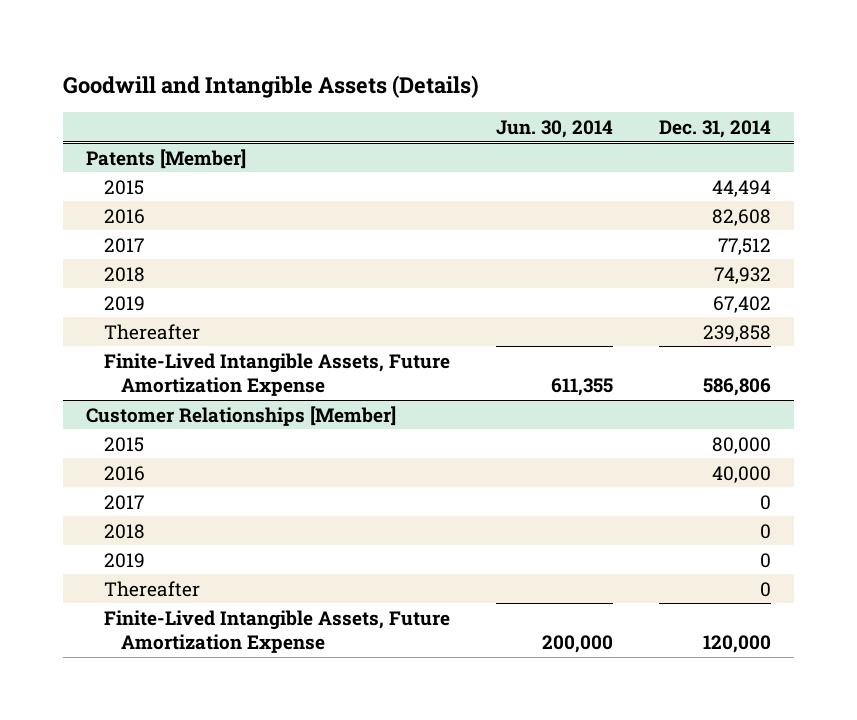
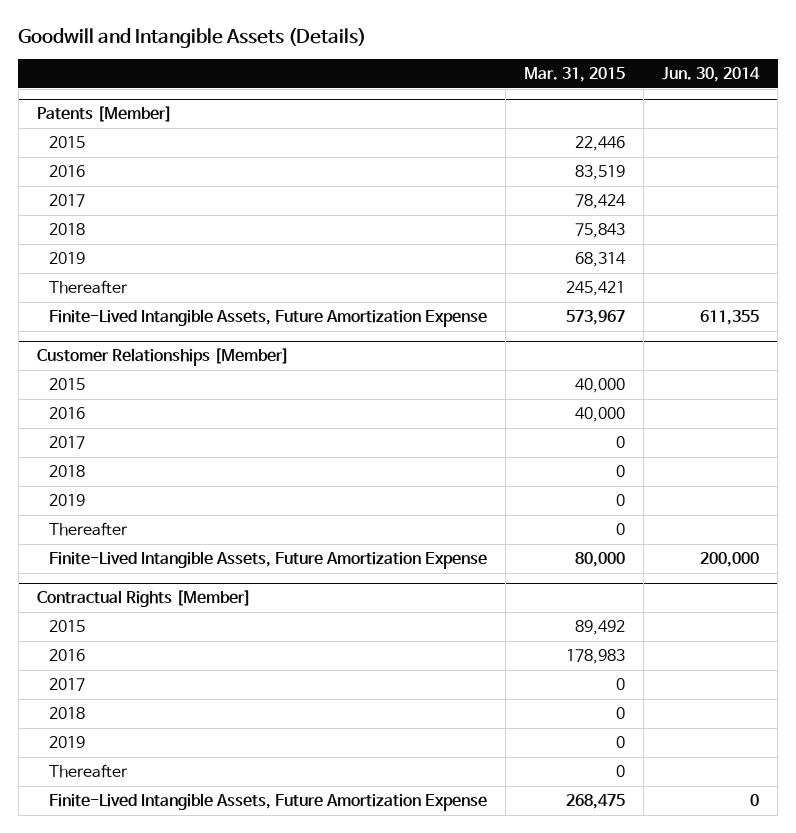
- | Jun. 30, 2014 | Dec. 31, 2014
+ | Mar. 31, 2015 | Jun. 30, 2014
+ Contractual Rights [Member]
+ 2015 | 89,492 |
+ 2016 | 178,983 |
+ 2017 | 0 |
+ 2018 | 0 |
+ 2019 | 0 |
+ Thereafter | 0 |
+ Finite-Lived Intangible Assets, Future Amortization Expense | 268,475 | 0

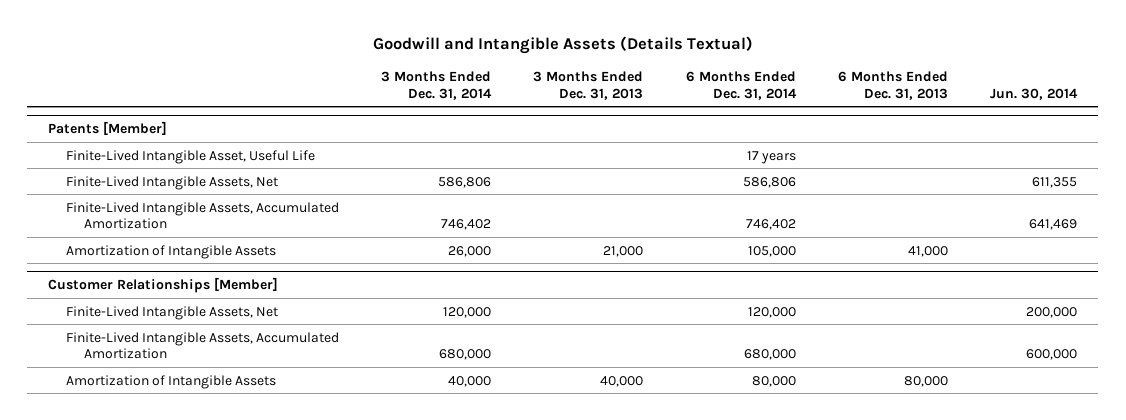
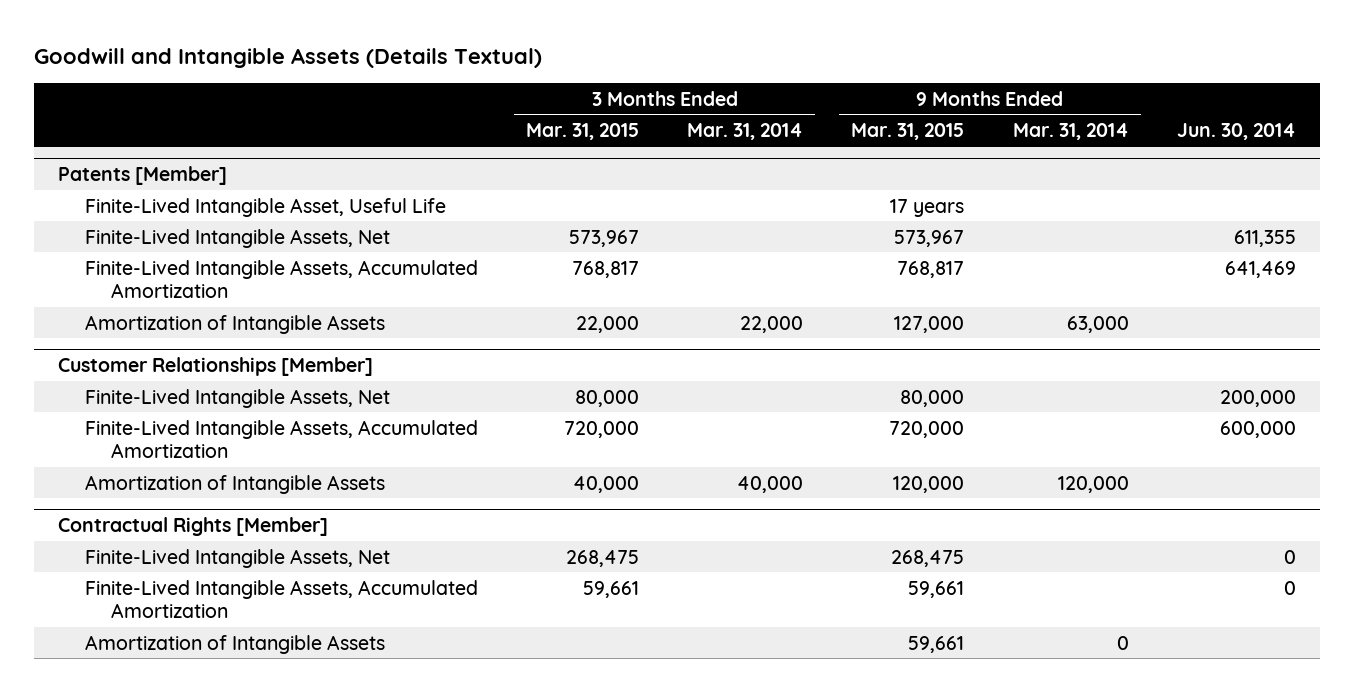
- | 3 Months Ended Dec. 31, 2014 | 3 Months Ended Dec. 31, 2013 | 6 Months Ended Dec. 31, 2014 | 6 Months Ended Dec. 31, 2013 | Jun. 30, 2014
+ | 3 Months Ended Mar. 31, 2015 | 3 Months Ended Mar. 31, 2014 | 9 Months Ended Mar. 31, 2015 | 9 Months Ended Mar. 31, 2014 | Jun. 30, 2014
+ Contractual Rights [Member]
+ Finite-Lived Intangible Assets, Net | 268,475 | | 268,475 | | 0
+ Finite-Lived Intangible Assets, Accumulated Amortization | 59,661 | | 59,661 | | 0
+ Amortization of Intangible Assets | | | 59,661 | 0 |

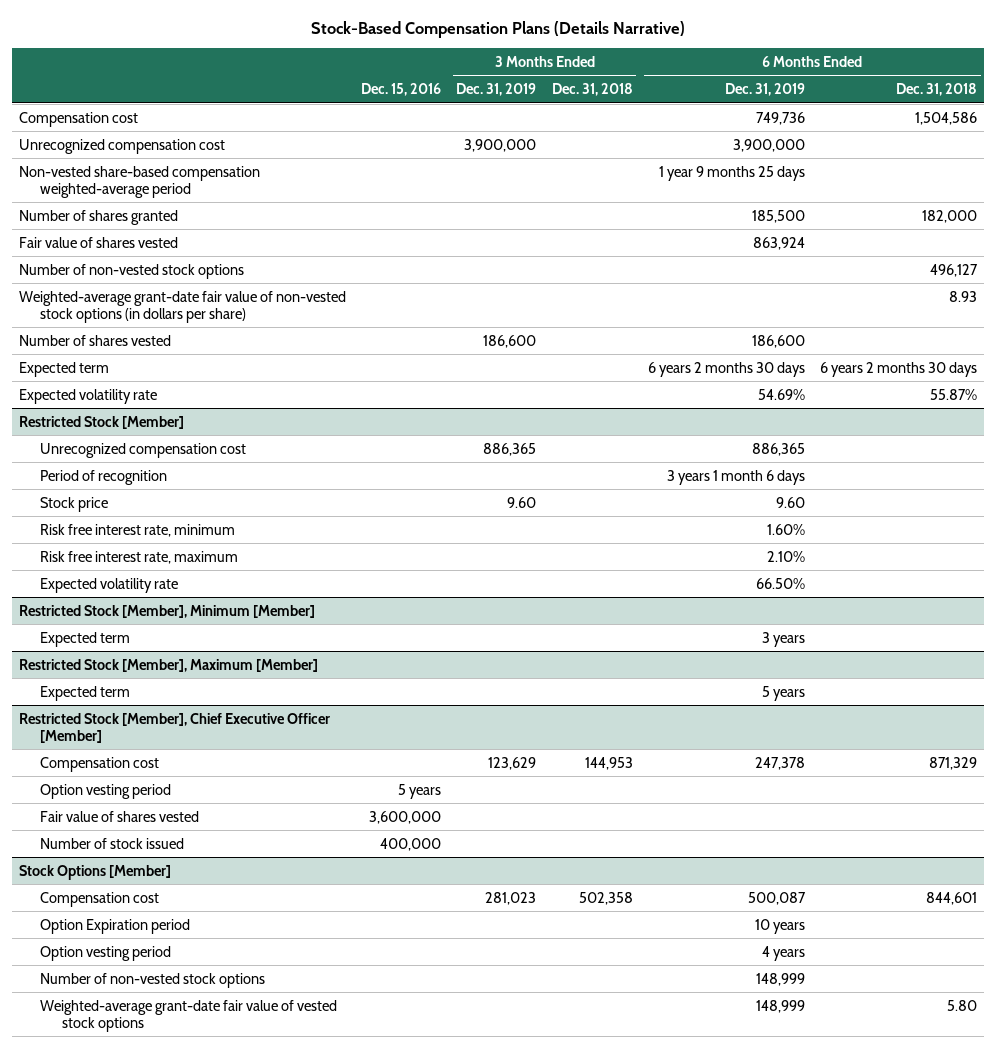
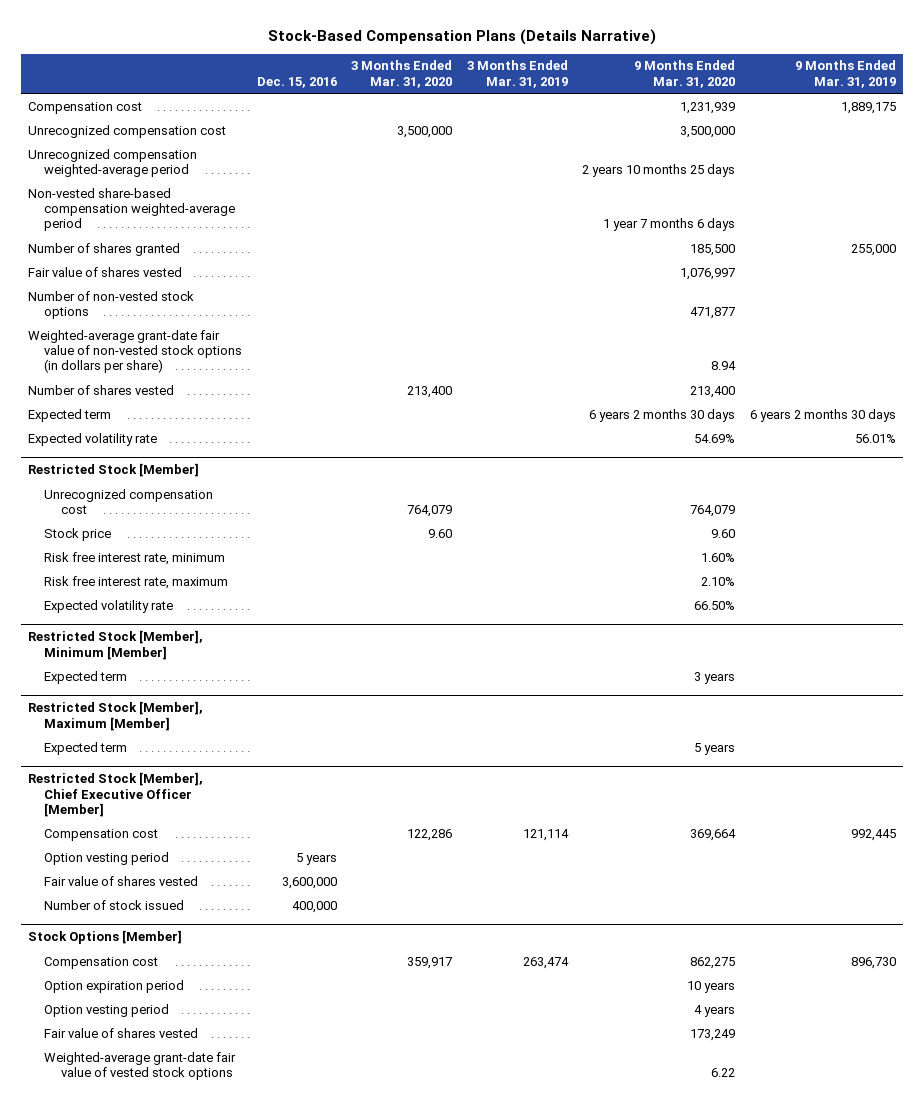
- | Dec. 15, 2016 | 3 Months Ended Dec. 31, 2019 | 3 Months Ended Dec. 31, 2018 | 6 Months Ended Dec. 31, 2019 | 6 Months Ended Dec. 31, 2018
+ | Dec. 15, 2016 | 3 Months Ended Mar. 31, 2020 | 3 Months Ended Mar. 31, 2019 | 9 Months Ended Mar. 31, 2020 | 9 Months Ended Mar. 31, 2019
+ Unrecognized compensation weighted-average period | | | | 2 years 10 months 25 days |
@ Restricted Stock [Member]
- Period of recognition | | | | 3 years 1 month 6 days |
@ Stock Options [Member]
- Option Expiration period | | | | 10 years |
+ Option expiration period | | | | 10 years |
- Number of non-vested stock options | | | | 148,999 |
+ Fair value of shares vested | | | | 173,249 |

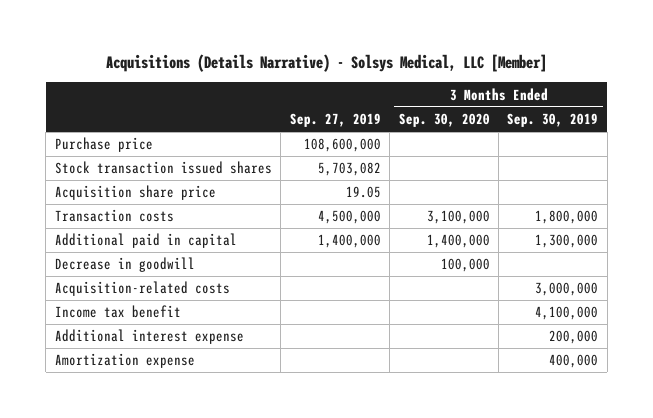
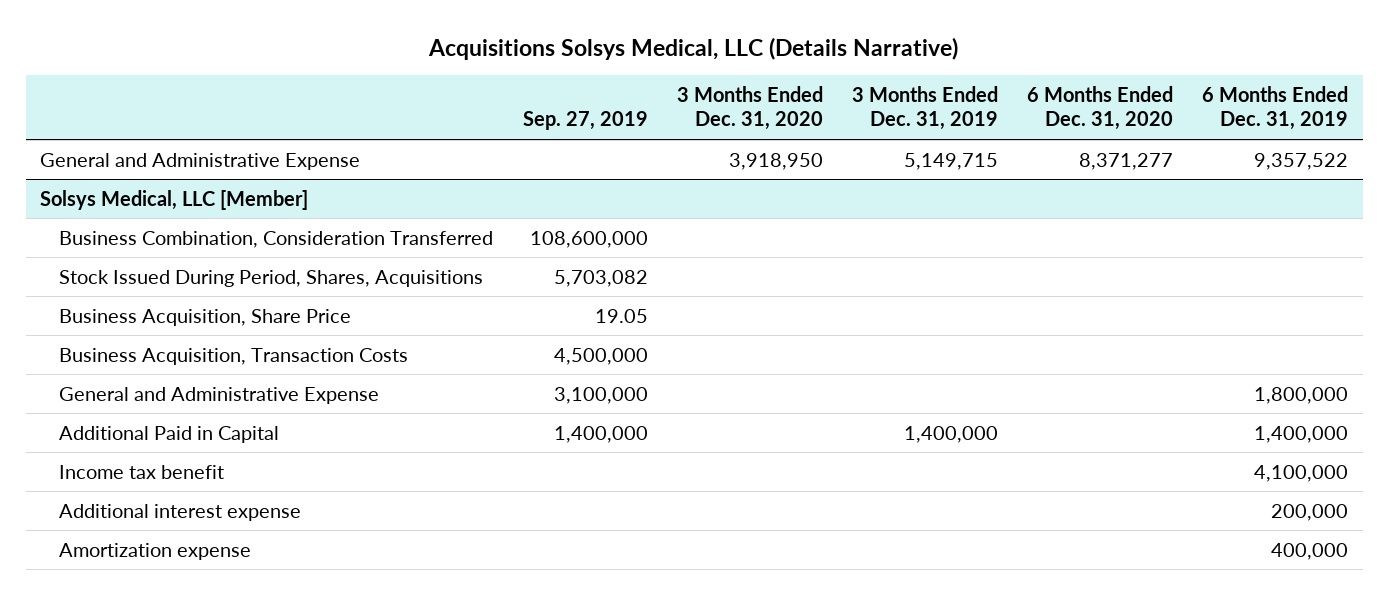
- Acquisitions (Details Narrative) - Solsys Medical, LLC [Member]
+ Acquisitions Solsys Medical, LLC (Details Narrative)
- | Sep. 27, 2019 | 3 Months Ended Sep. 30, 2020 | 3 Months Ended Sep. 30, 2019
+ | Sep. 27, 2019 | 3 Months Ended Dec. 31, 2020 | 3 Months Ended Dec. 31, 2019 | 6 Months Ended Dec. 31, 2020 | 6 Months Ended Dec. 31, 2019
- Purchase price | 108,600,000 | |
- Stock transaction issued shares | 5,703,082 | |
- Acquisition share price | 19.05 | |
- Transaction costs | 4,500,000 | 3,100,000 | 1,800,000
- Additional paid in capital | 1,400,000 | 1,400,000 | 1,300,000
- Decrease in goodwill | | 100,000 |
- Acquisition-related costs | | | 3,000,000
- Income tax benefit | | | 4,100,000
- Additional interest expense | | | 200,000
- Amortization expense | | | 400,000
+ General and Administrative Expense | | 3,918,950 | 5,149,715 | 8,371,277 | 9,357,522
+ Solsys Medical, LLC [Member]
+ Business Combination, Consideration Transferred | 108,600,000 | | | |
+ Stock Issued During Period, Shares, Acquisitions | 5,703,082 | | | |
+ Business Acquisition, Share Price | 19.05 | | | |
+ Business Acquisition, Transaction Costs | 4,500,000 | | | |
+ General and Administrative Expense | 3,100,000 | | | | 1,800,000
+ Additional Paid in Capital | 1,400,000 | | 1,400,000 | | 1,400,000
+ Income tax benefit | | | | | 4,100,000
+ Additional interest expense | | | | | 200,000
+ Amortization expense | | | | | 400,000

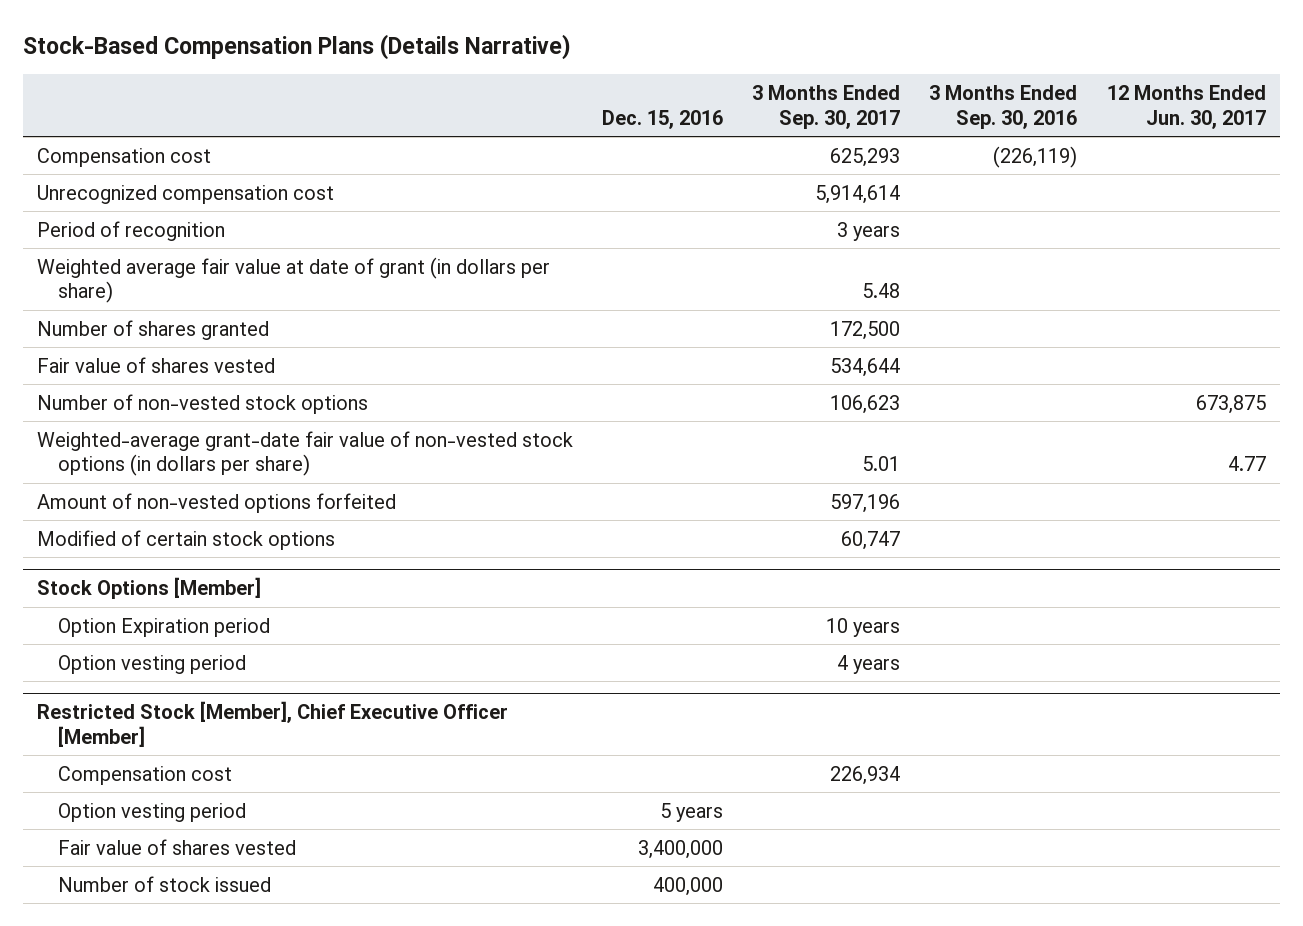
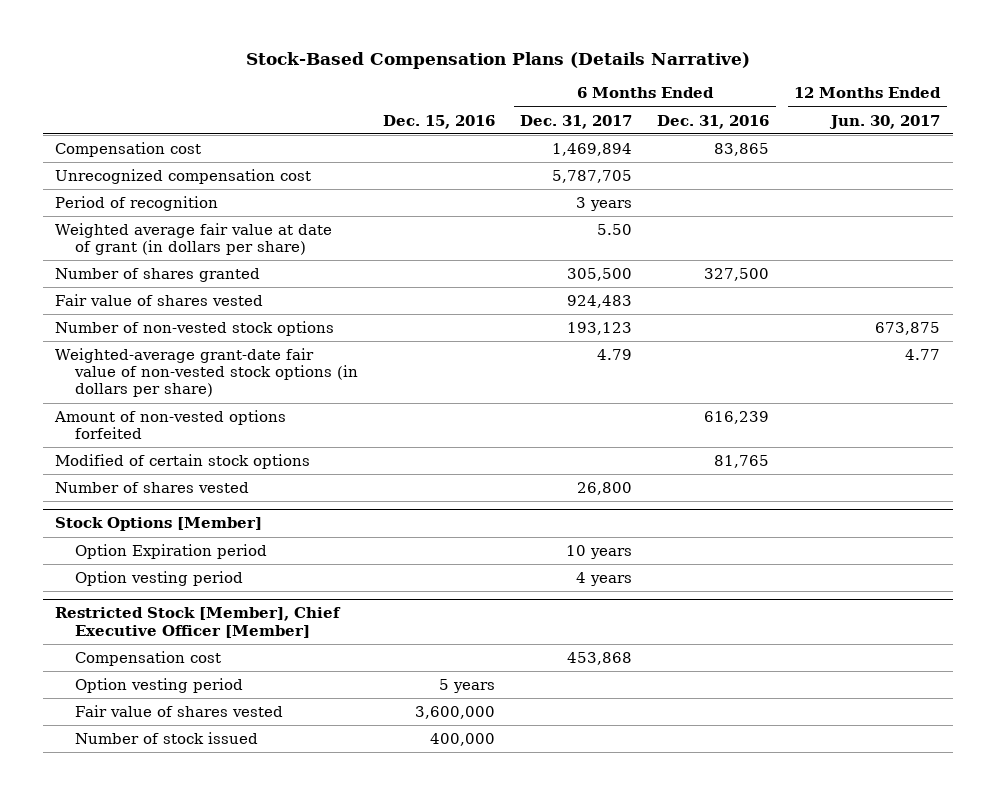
- | Dec. 15, 2016 | 3 Months Ended Sep. 30, 2017 | 3 Months Ended Sep. 30, 2016 | 12 Months Ended Jun. 30, 2017
+ | Dec. 15, 2016 | 6 Months Ended Dec. 31, 2017 | 6 Months Ended Dec. 31, 2016 | 12 Months Ended Jun. 30, 2017
+ Number of shares vested | | 26,800 | |
@ Restricted Stock [Member], Chief Executive Officer [Member]
- Fair value of shares vested | 3,400,000 | | |
+ Fair value of shares vested | 3,600,000 | | |

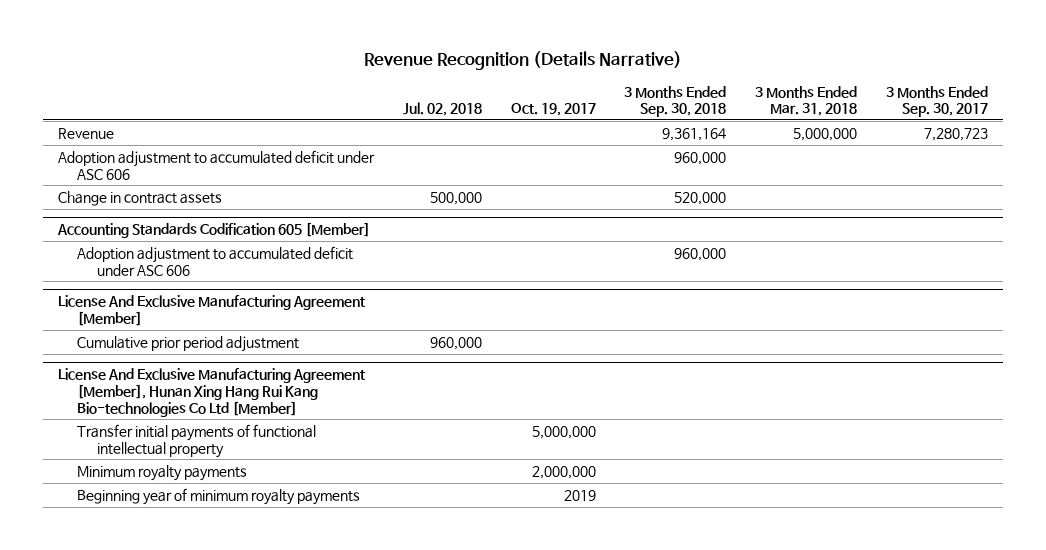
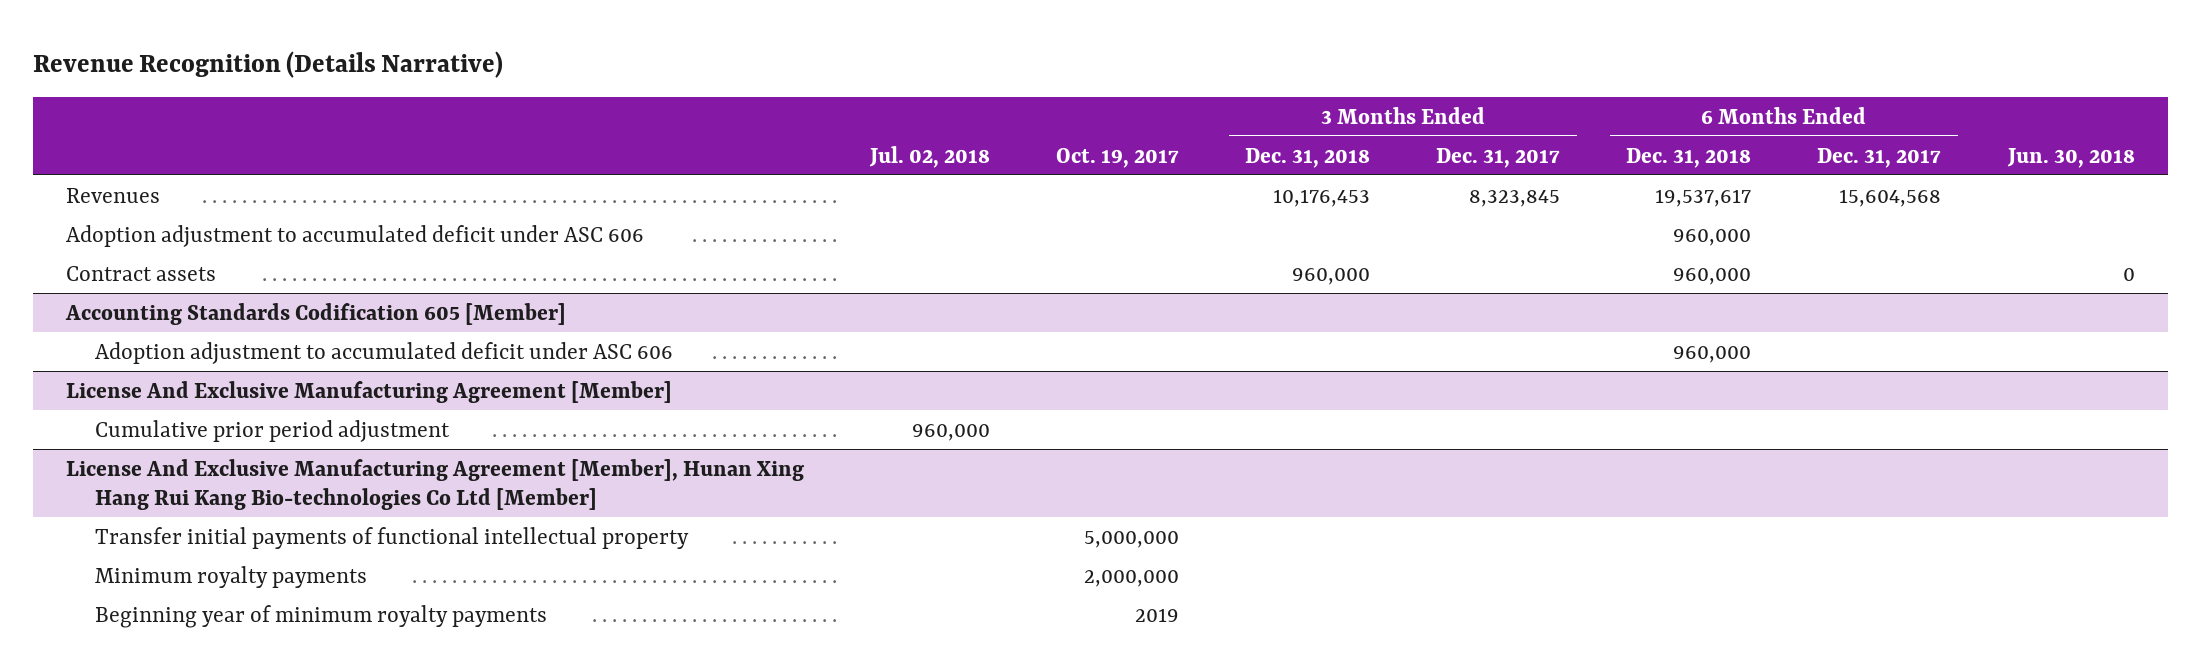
- | Jul. 02, 2018 | Oct. 19, 2017 | 3 Months Ended Sep. 30, 2018 | 3 Months Ended Mar. 31, 2018 | 3 Months Ended Sep. 30, 2017
+ | Jul. 02, 2018 | Oct. 19, 2017 | 3 Months Ended Dec. 31, 2018 | 3 Months Ended Dec. 31, 2017 | 6 Months Ended Dec. 31, 2018 | 6 Months Ended Dec. 31, 2017 | Jun. 30, 2018
- Revenue | | | 9,361,164 | 5,000,000 | 7,280,723
+ Revenues | | | 10,176,453 | 8,323,845 | 19,537,617 | 15,604,568 |
- Change in contract assets | 500,000 | | 520,000 | |
+ Contract assets | | | 960,000 | | 960,000 | | 0

